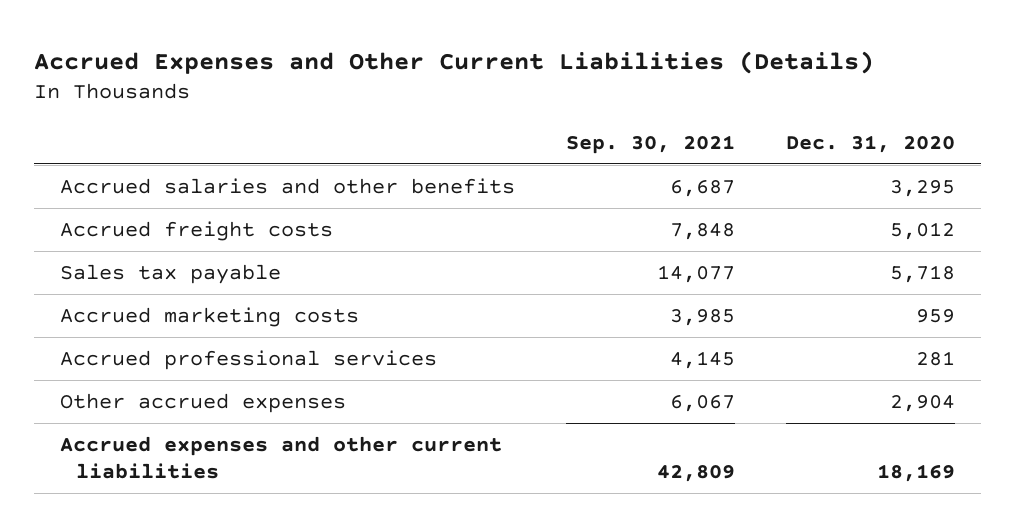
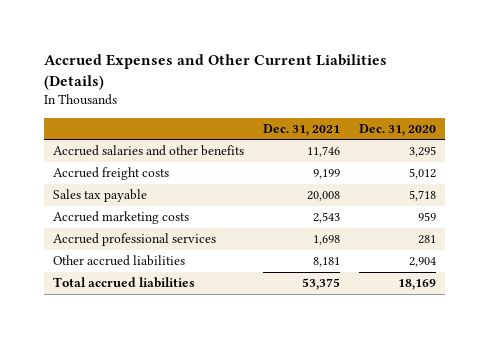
- | Sep. 30, 2021 | Dec. 31, 2020
+ | Dec. 31, 2021 | Dec. 31, 2020
- Other accrued expenses | 6,067 | 2,904
- Accrued expenses and other current liabilities | 42,809 | 18,169
+ Other accrued liabilities | 8,181 | 2,904
+ Total accrued liabilities | 53,375 | 18,169

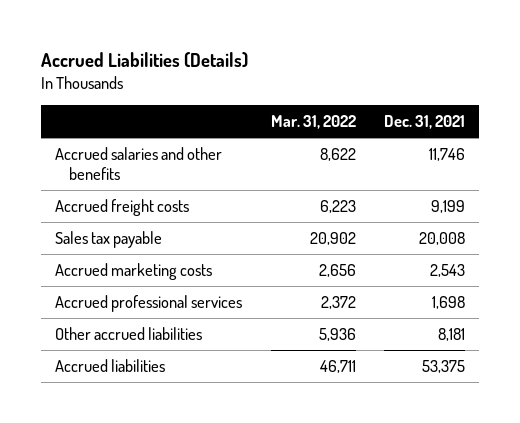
- Accrued Expenses and Other Current Liabilities (Details)
+ Accrued Liabilities (Details)
- | Dec. 31, 2021 | Dec. 31, 2020
+ | Mar. 31, 2022 | Dec. 31, 2021
- Total accrued liabilities | 53,375 | 18,169
+ Accrued liabilities | 46,711 | 53,375

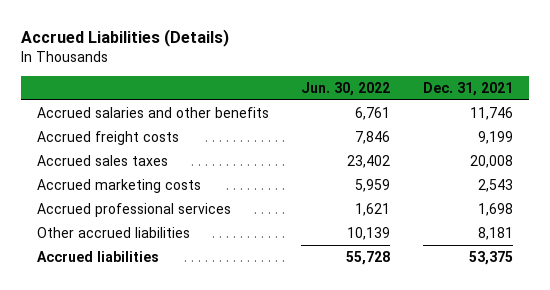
- | Mar. 31, 2022 | Dec. 31, 2021
+ | Jun. 30, 2022 | Dec. 31, 2021
- Sales tax payable | 20,902 | 20,008
+ Accrued sales taxes | 23,402 | 20,008

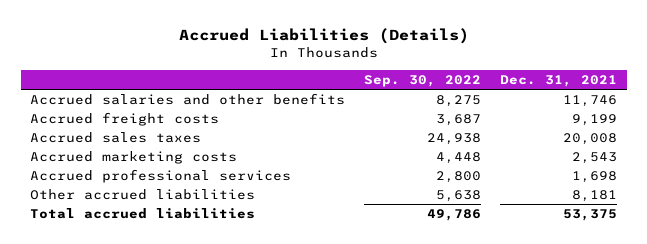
- | Jun. 30, 2022 | Dec. 31, 2021
+ | Sep. 30, 2022 | Dec. 31, 2021
- Accrued liabilities | 55,728 | 53,375
+ Total accrued liabilities | 49,786 | 53,375

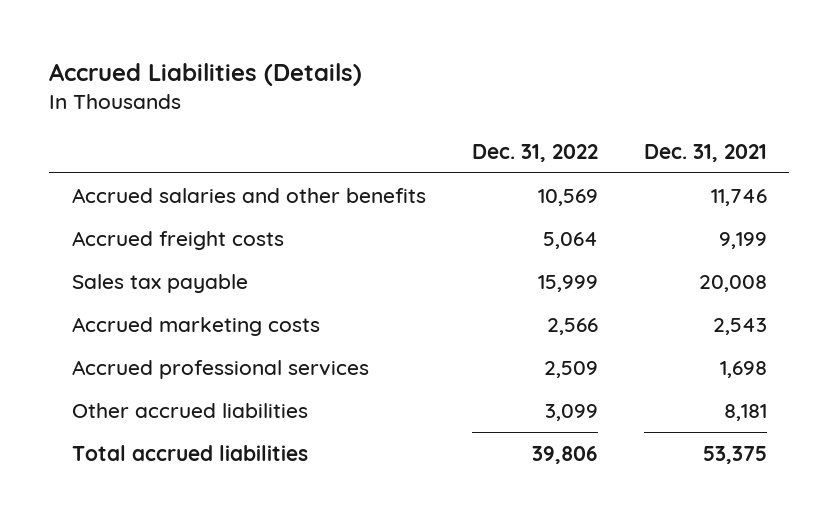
- | Sep. 30, 2022 | Dec. 31, 2021
+ | Dec. 31, 2022 | Dec. 31, 2021
- Accrued sales taxes | 24,938 | 20,008
+ Sales tax payable | 15,999 | 20,008

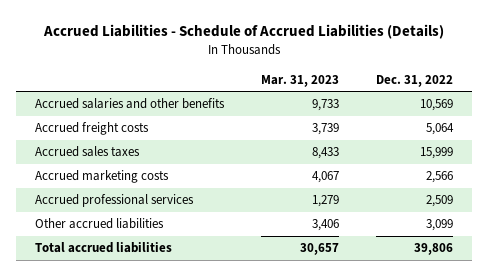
- Accrued Liabilities (Details)
+ Accrued Liabilities - Schedule of Accrued Liabilities (Details)
- | Dec. 31, 2022 | Dec. 31, 2021
+ | Mar. 31, 2023 | Dec. 31, 2022
- Sales tax payable | 15,999 | 20,008
+ Accrued sales taxes | 8,433 | 15,999

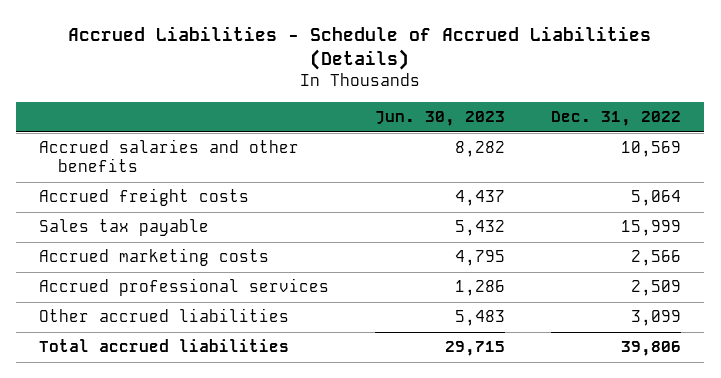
- | Mar. 31, 2023 | Dec. 31, 2022
+ | Jun. 30, 2023 | Dec. 31, 2022
- Accrued sales taxes | 8,433 | 15,999
+ Sales tax payable | 5,432 | 15,999

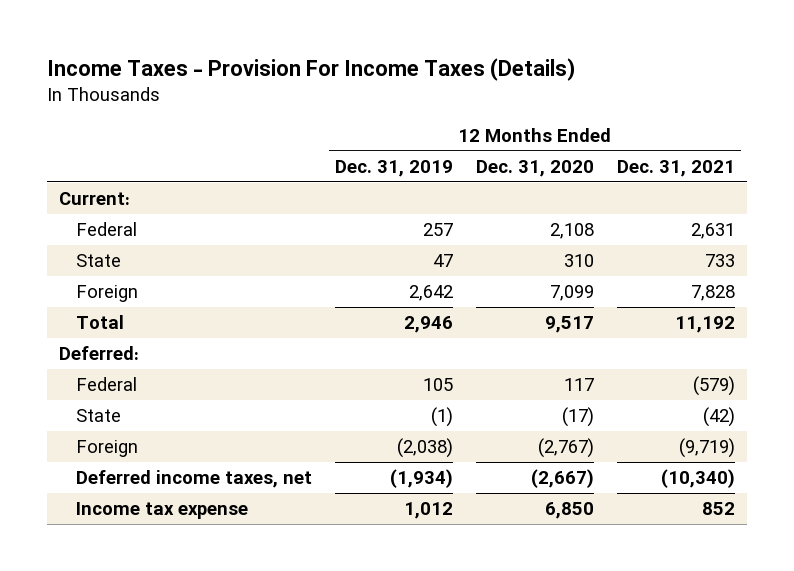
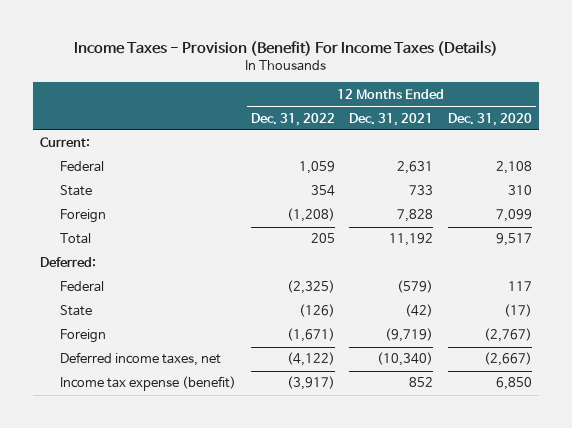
- Income Taxes - Provision For Income Taxes (Details)
+ Income Taxes - Provision (Benefit) For Income Taxes (Details)
- | 12 Months Ended Dec. 31, 2019 | 12 Months Ended Dec. 31, 2020 | 12 Months Ended Dec. 31, 2021
+ | 12 Months Ended Dec. 31, 2022 | 12 Months Ended Dec. 31, 2021 | 12 Months Ended Dec. 31, 2020
- Income tax expense | 1,012 | 6,850 | 852
+ Income tax expense (benefit) | (3,917) | 852 | 6,850

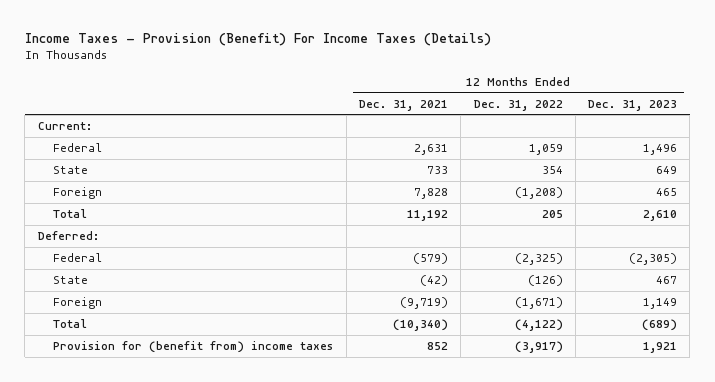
- | 12 Months Ended Dec. 31, 2022 | 12 Months Ended Dec. 31, 2021 | 12 Months Ended Dec. 31, 2020
+ | 12 Months Ended Dec. 31, 2021 | 12 Months Ended Dec. 31, 2022 | 12 Months Ended Dec. 31, 2023
- Deferred income taxes, net | (4,122) | (10,340) | (2,667)
- Income tax expense (benefit) | (3,917) | 852 | 6,850
+ Total | (10,340) | (4,122) | (689)
+ Provision for (benefit from) income taxes | 852 | (3,917) | 1,921

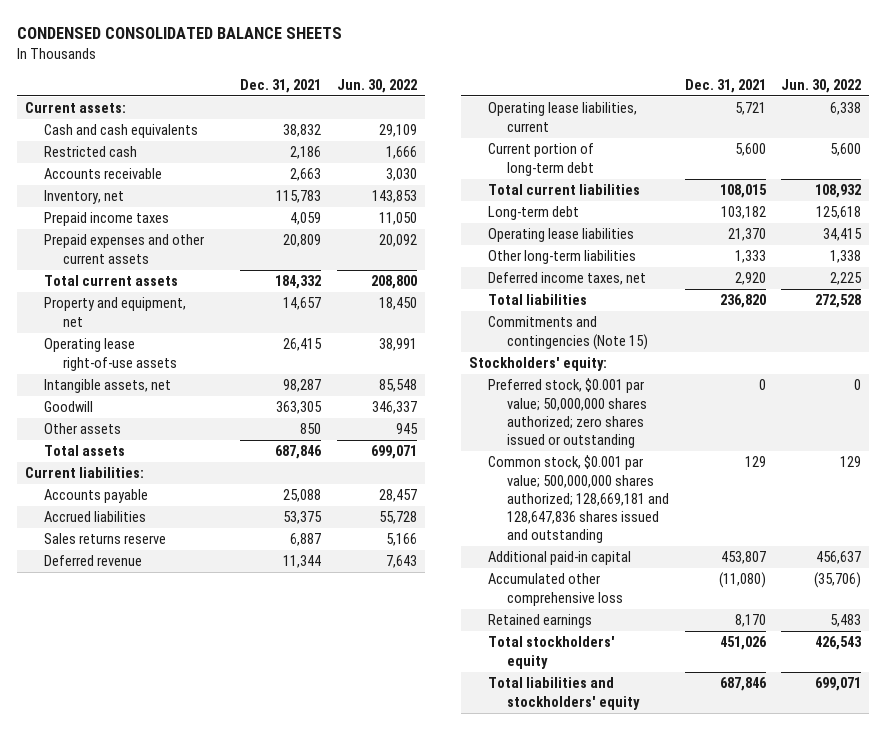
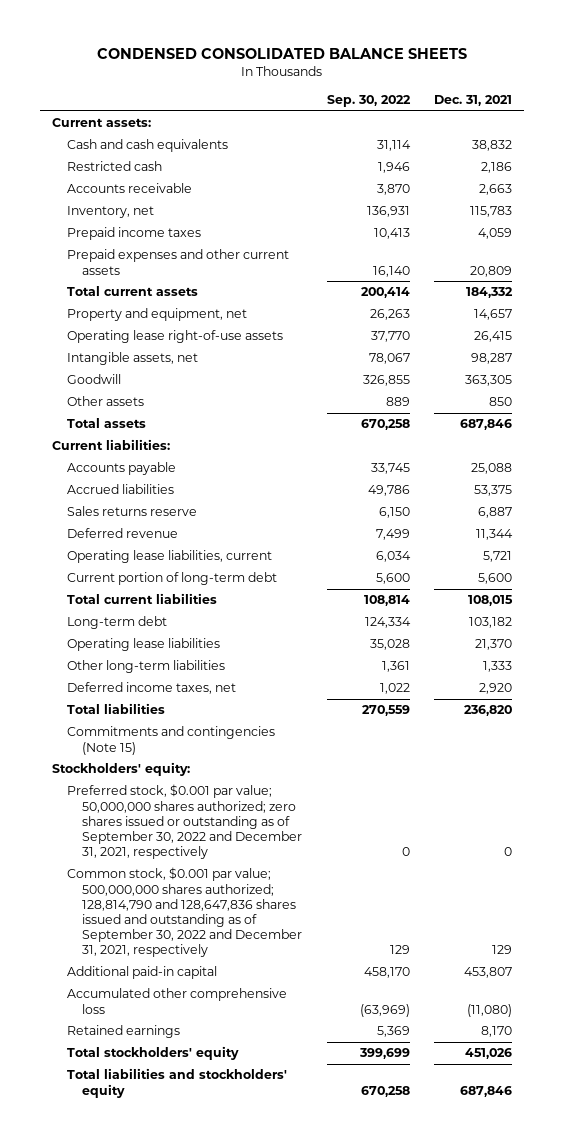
- | Dec. 31, 2021 | Jun. 30, 2022
+ | Sep. 30, 2022 | Dec. 31, 2021
- Preferred stock, $0.001 par value; 50,000,000 shares authorized; zero shares issued or outstanding | 0 | 0
- Common stock, $0.001 par value; 500,000,000 shares authorized; 128,669,181 and 128,647,836 shares issued and outstanding | 129 | 129
+ Preferred stock, $0.001 par value; 50,000,000 shares authorized; zero shares issued or outstanding as of September 30, 2022 and December 31, 2021, respectively | 0 | 0
+ Common stock, $0.001 par value; 500,000,000 shares authorized; 128,814,790 and 128,647,836 shares issued and outstanding as of September 30, 2022 and December 31, 2021, respectively | 129 | 129

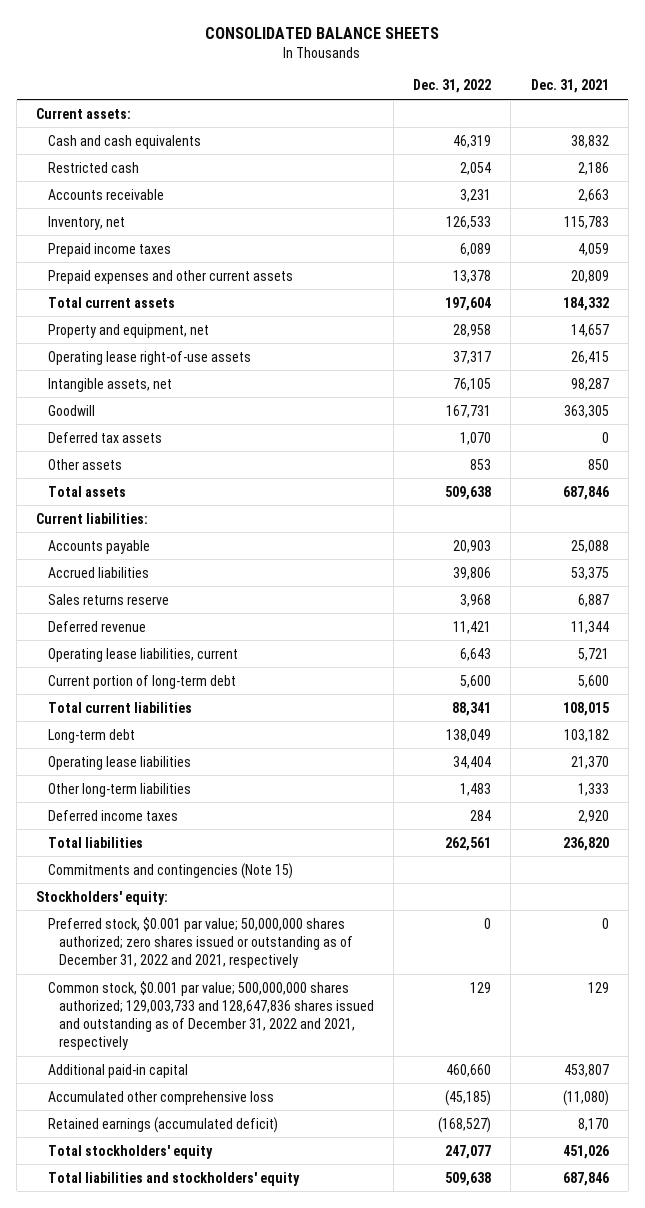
- CONDENSED CONSOLIDATED BALANCE SHEETS
+ CONSOLIDATED BALANCE SHEETS
- | Sep. 30, 2022 | Dec. 31, 2021
+ | Dec. 31, 2022 | Dec. 31, 2021
+ Deferred tax assets | 1,070 | 0
- Deferred income taxes, net | 1,022 | 2,920
+ Deferred income taxes | 284 | 2,920
- Preferred stock, $0.001 par value; 50,000,000 shares authorized; zero shares issued or outstanding as of September 30, 2022 and December 31, 2021, respectively | 0 | 0
- Common stock, $0.001 par value; 500,000,000 shares authorized; 128,814,790 and 128,647,836 shares issued and outstanding as of September 30, 2022 and December 31, 2021, respectively | 129 | 129
+ Preferred stock, $0.001 par value; 50,000,000 shares authorized; zero shares issued or outstanding as of December 31, 2022 and 2021, respectively | 0 | 0
+ Common stock, $0.001 par value; 500,000,000 shares authorized; 129,003,733 and 128,647,836 shares issued and outstanding as of December 31, 2022 and 2021, respectively | 129 | 129
- Retained earnings | 5,369 | 8,170
+ Retained earnings (accumulated deficit) | (168,527) | 8,170

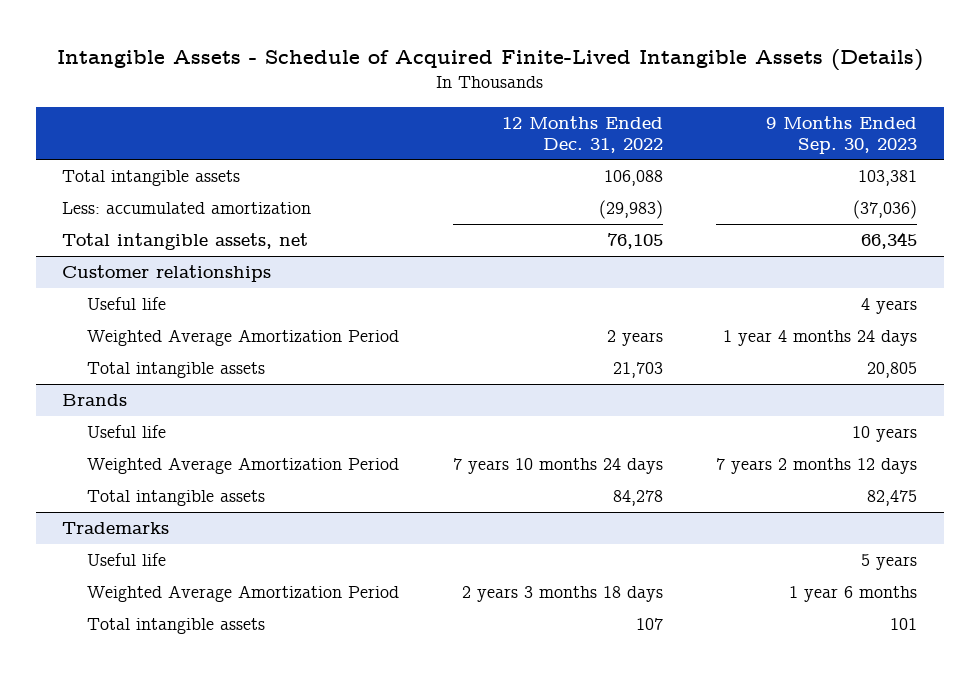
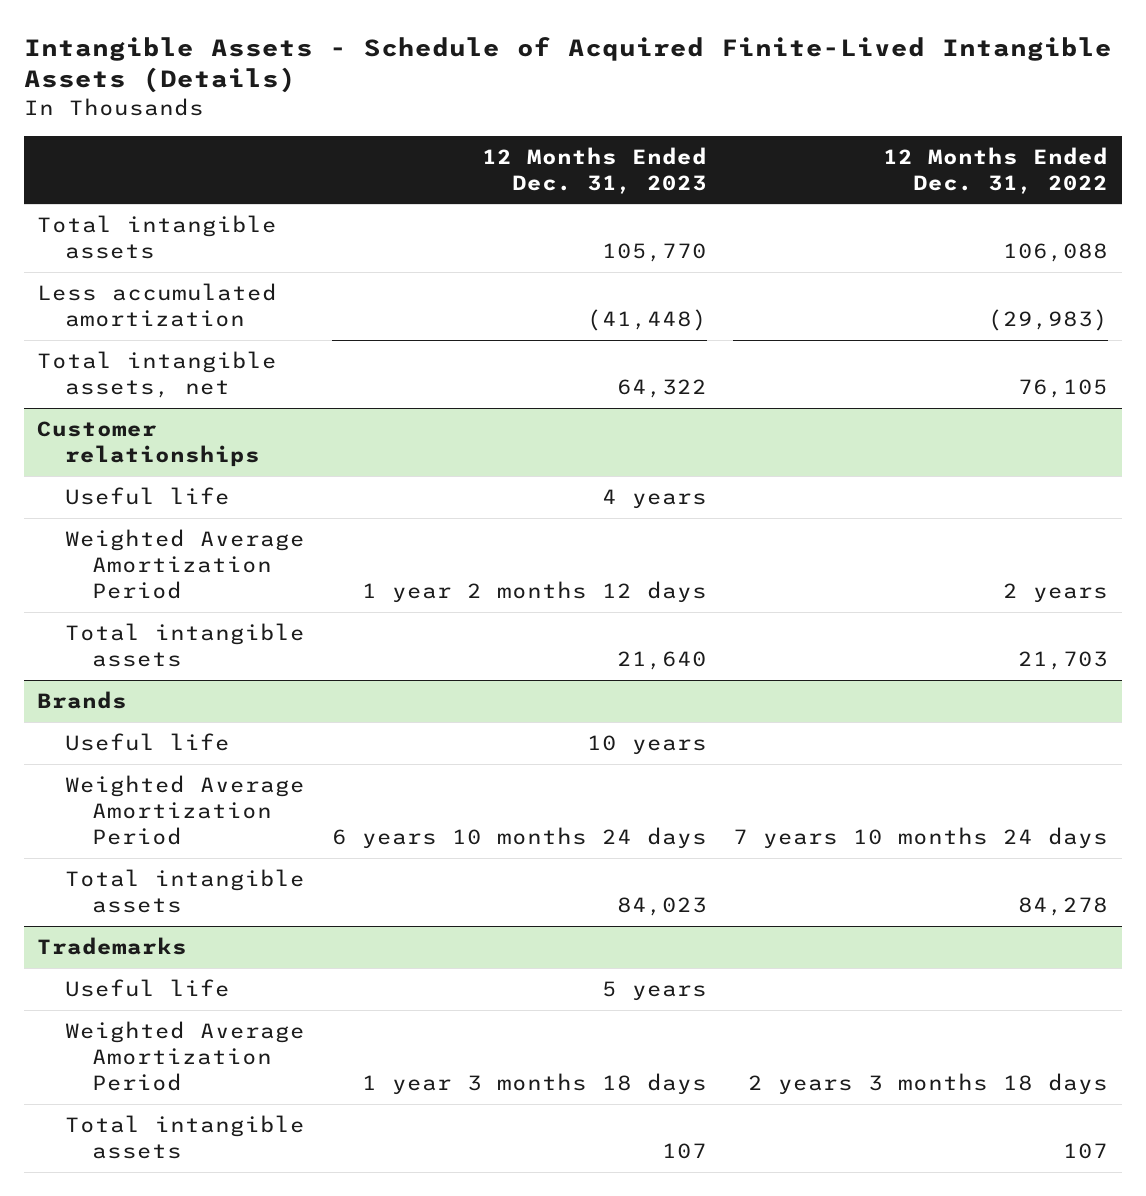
- | 12 Months Ended Dec. 31, 2022 | 9 Months Ended Sep. 30, 2023
+ | 12 Months Ended Dec. 31, 2023 | 12 Months Ended Dec. 31, 2022
- Less: accumulated amortization | (29,983) | (37,036)
+ Less accumulated amortization | (41,448) | (29,983)

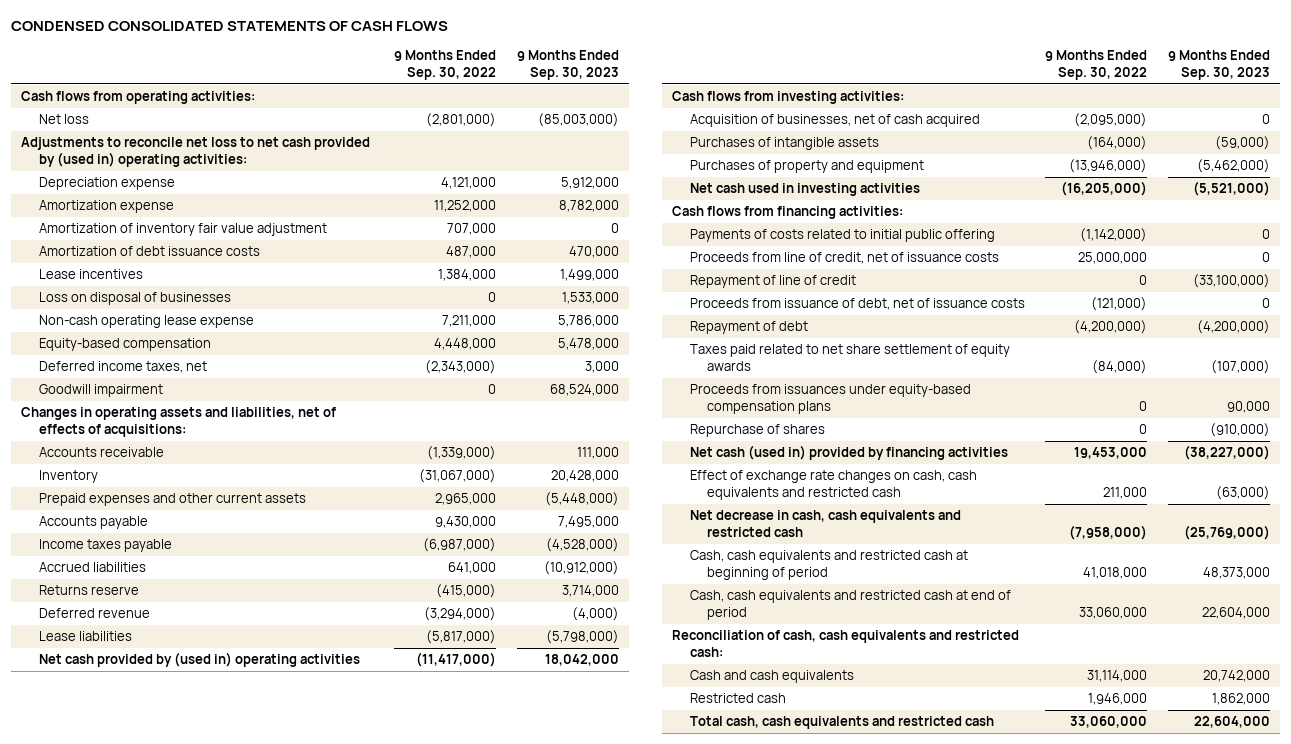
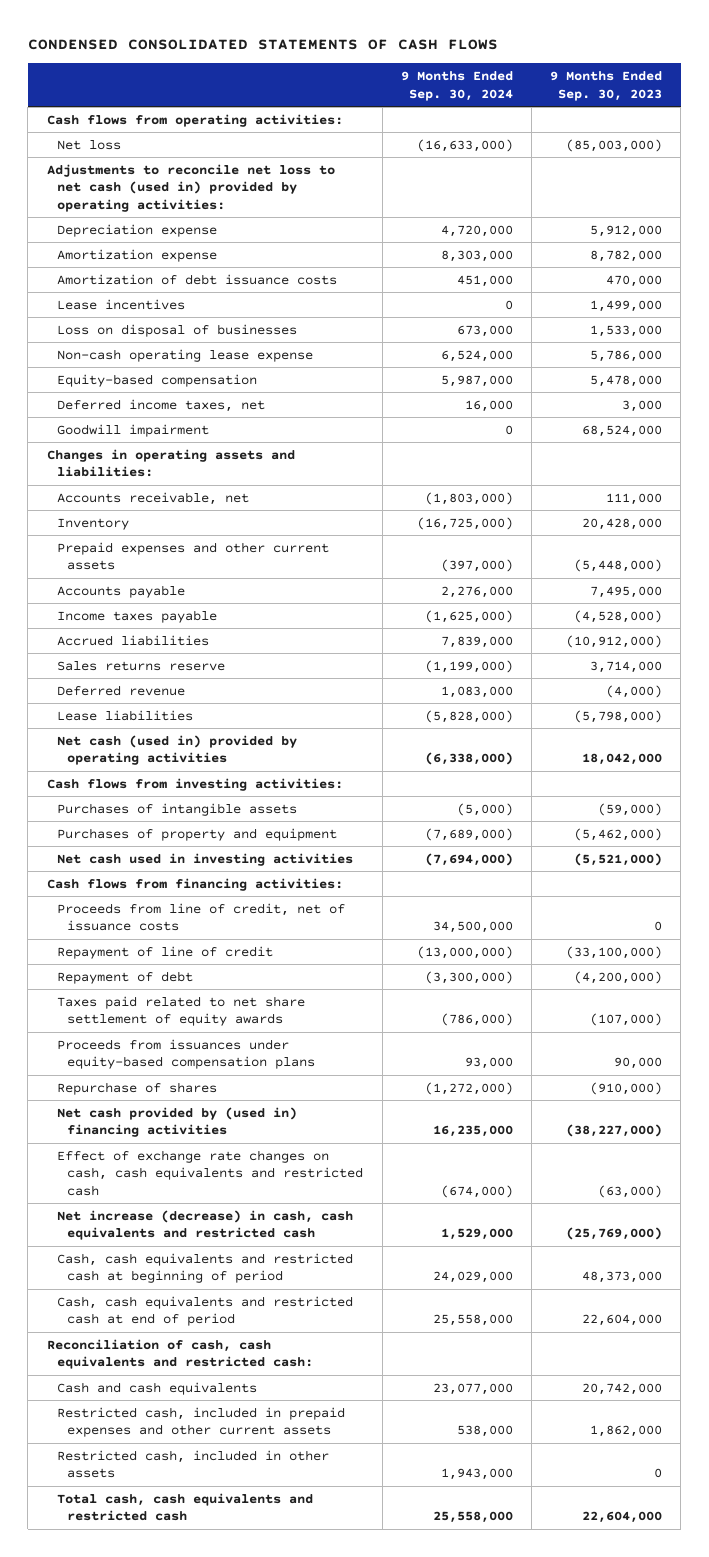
- | 9 Months Ended Sep. 30, 2022 | 9 Months Ended Sep. 30, 2023
+ | 9 Months Ended Sep. 30, 2024 | 9 Months Ended Sep. 30, 2023
- Adjustments to reconcile net loss to net cash provided by (used in) operating activities:
+ Adjustments to reconcile net loss to net cash (used in) provided by operating activities:
- Amortization of inventory fair value adjustment | 707,000 | 0
- Changes in operating assets and liabilities, net of effects of acquisitions:
- Accounts receivable | (1,339,000) | 111,000
+ Changes in operating assets and liabilities:
+ Accounts receivable, net | (1,803,000) | 111,000
- Returns reserve | (415,000) | 3,714,000
+ Sales returns reserve | (1,199,000) | 3,714,000
- Net cash provided by (used in) operating activities | (11,417,000) | 18,042,000
+ Net cash (used in) provided by operating activities | (6,338,000) | 18,042,000
- Acquisition of businesses, net of cash acquired | (2,095,000) | 0
- Payments of costs related to initial public offering | (1,142,000) | 0
- Proceeds from issuance of debt, net of issuance costs | (121,000) | 0
- Net cash (used in) provided by financing activities | 19,453,000 | (38,227,000)
+ Net cash provided by (used in) financing activities | 16,235,000 | (38,227,000)
- Net decrease in cash, cash equivalents and restricted cash | (7,958,000) | (25,769,000)
+ Net increase (decrease) in cash, cash equivalents and restricted cash | 1,529,000 | (25,769,000)
- Restricted cash | 1,946,000 | 1,862,000
+ Restricted cash, included in prepaid expenses and other current assets | 538,000 | 1,862,000
+ Restricted cash, included in other assets | 1,943,000 | 0

